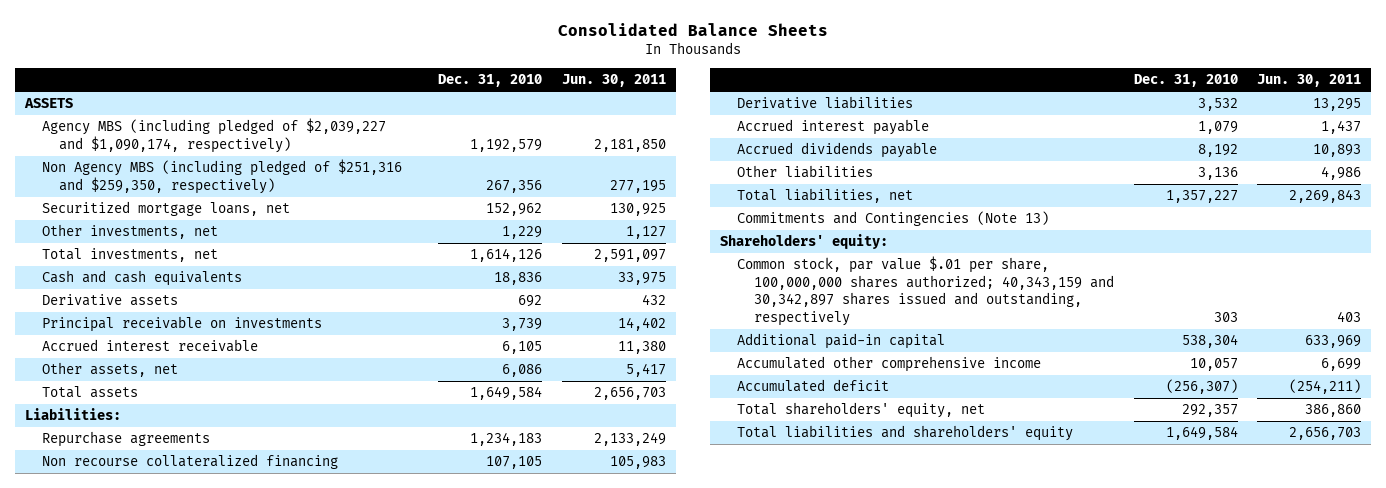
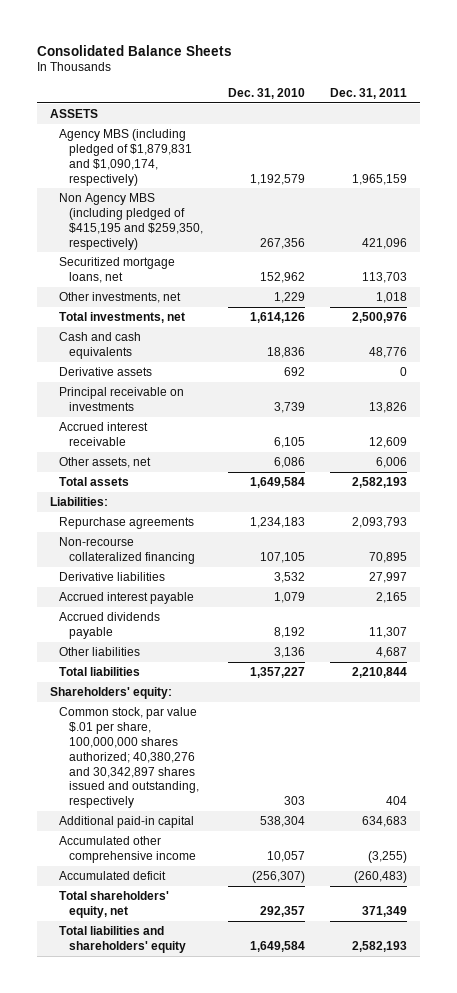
- | Dec. 31, 2010 | Jun. 30, 2011
+ | Dec. 31, 2010 | Dec. 31, 2011
- Agency MBS (including pledged of $2,039,227 and $1,090,174, respectively) | 1,192,579 | 2,181,850
- Non Agency MBS (including pledged of $251,316 and $259,350, respectively) | 267,356 | 277,195
+ Agency MBS (including pledged of $1,879,831 and $1,090,174, respectively) | 1,192,579 | 1,965,159
+ Non Agency MBS (including pledged of $415,195 and $259,350, respectively) | 267,356 | 421,096
- Non recourse collateralized financing | 107,105 | 105,983
+ Non-recourse collateralized financing | 107,105 | 70,895
- Total liabilities, net | 1,357,227 | 2,269,843
- Commitments and Contingencies (Note 13)
+ Total liabilities | 1,357,227 | 2,210,844
- Common stock, par value $.01 per share, 100,000,000 shares authorized; 40,343,159 and 30,342,897 shares issued and outstanding, respectively | 303 | 403
+ Common stock, par value $.01 per share, 100,000,000 shares authorized; 40,380,276 and 30,342,897 shares issued and outstanding, respectively | 303 | 404

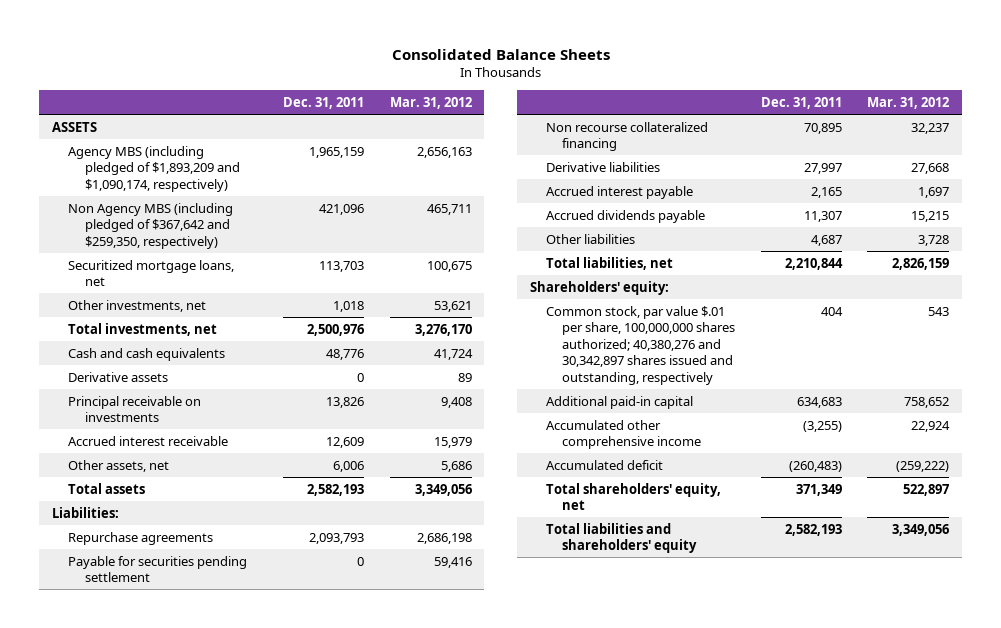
- | Dec. 31, 2010 | Dec. 31, 2011
+ | Dec. 31, 2011 | Mar. 31, 2012
- Agency MBS (including pledged of $1,879,831 and $1,090,174, respectively) | 1,192,579 | 1,965,159
- Non Agency MBS (including pledged of $415,195 and $259,350, respectively) | 267,356 | 421,096
+ Agency MBS (including pledged of $1,893,209 and $1,090,174, respectively) | 1,965,159 | 2,656,163
+ Non Agency MBS (including pledged of $367,642 and $259,350, respectively) | 421,096 | 465,711
- Non-recourse collateralized financing | 107,105 | 70,895
+ Payable for securities pending settlement | 0 | 59,416
+ Non recourse collateralized financing | 70,895 | 32,237
- Total liabilities | 1,357,227 | 2,210,844
+ Total liabilities, net | 2,210,844 | 2,826,159

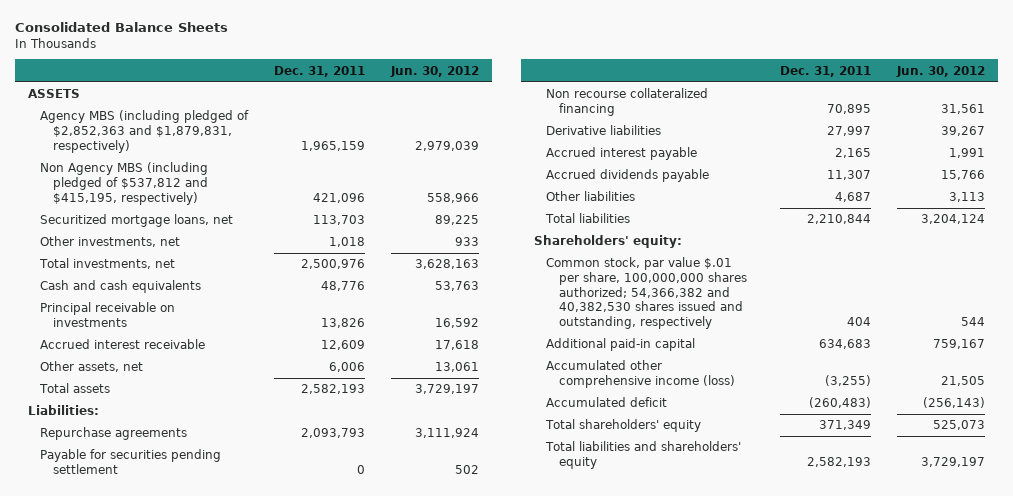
- | Dec. 31, 2011 | Mar. 31, 2012
+ | Dec. 31, 2011 | Jun. 30, 2012
- Agency MBS (including pledged of $1,893,209 and $1,090,174, respectively) | 1,965,159 | 2,656,163
- Non Agency MBS (including pledged of $367,642 and $259,350, respectively) | 421,096 | 465,711
+ Agency MBS (including pledged of $2,852,363 and $1,879,831, respectively) | 1,965,159 | 2,979,039
+ Non Agency MBS (including pledged of $537,812 and $415,195, respectively) | 421,096 | 558,966
- Derivative assets | 0 | 89
- Total liabilities, net | 2,210,844 | 2,826,159
+ Total liabilities | 2,210,844 | 3,204,124
- Common stock, par value $.01 per share, 100,000,000 shares authorized; 40,380,276 and 30,342,897 shares issued and outstanding, respectively | 404 | 543
+ Common stock, par value $.01 per share, 100,000,000 shares authorized; 54,366,382 and 40,382,530 shares issued and outstanding, respectively | 404 | 544
- Accumulated other comprehensive income | (3,255) | 22,924
+ Accumulated other comprehensive income (loss) | (3,255) | 21,505
- Total shareholders' equity, net | 371,349 | 522,897
+ Total shareholders' equity | 371,349 | 525,073

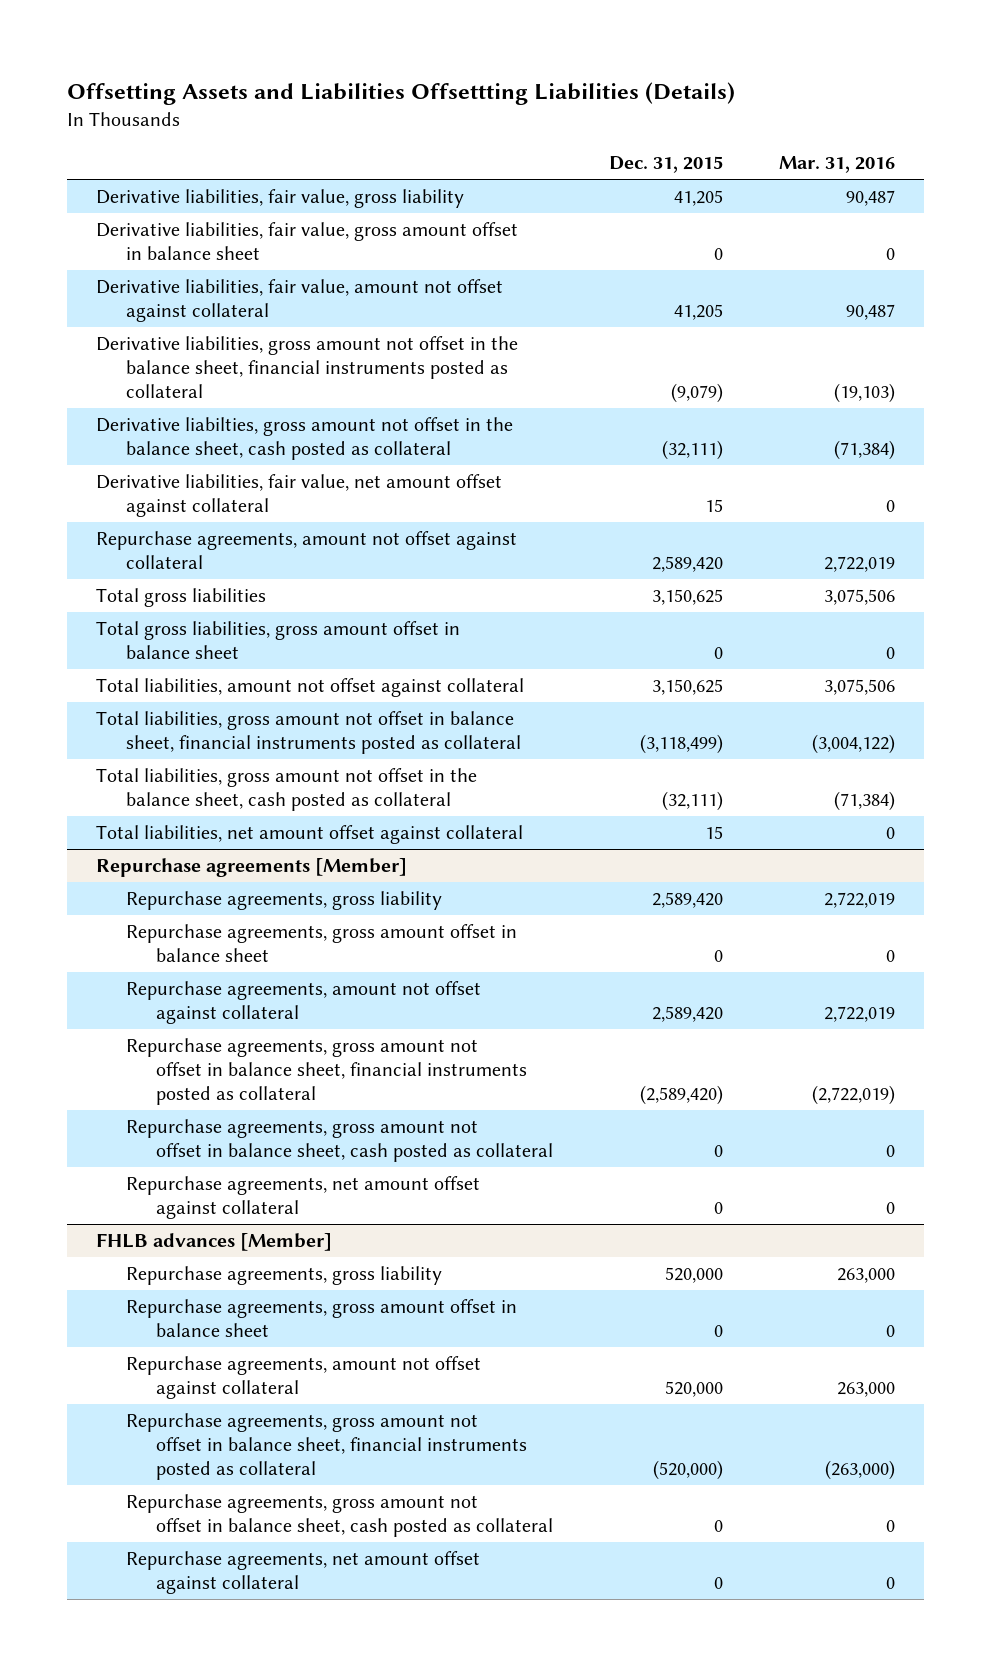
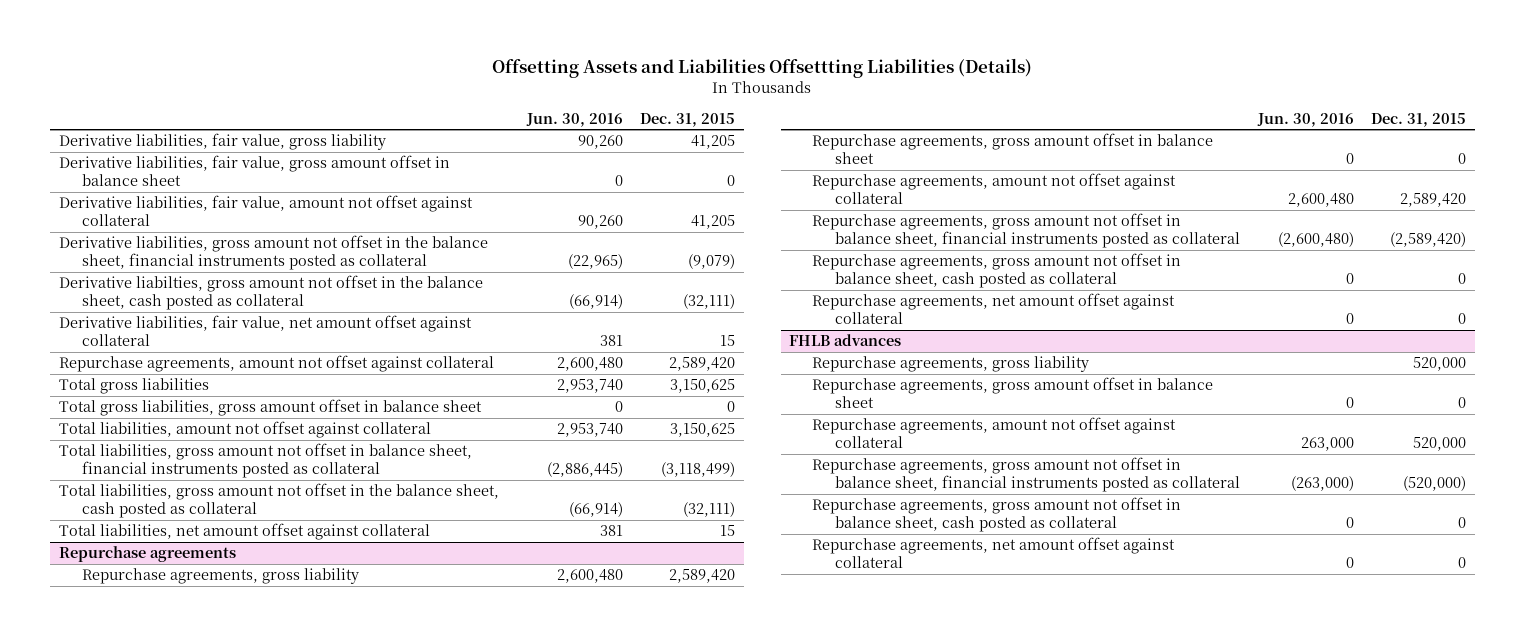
- | Dec. 31, 2015 | Mar. 31, 2016
+ | Jun. 30, 2016 | Dec. 31, 2015
- Repurchase agreements [Member]
+ Repurchase agreements
- FHLB advances [Member]
+ FHLB advances

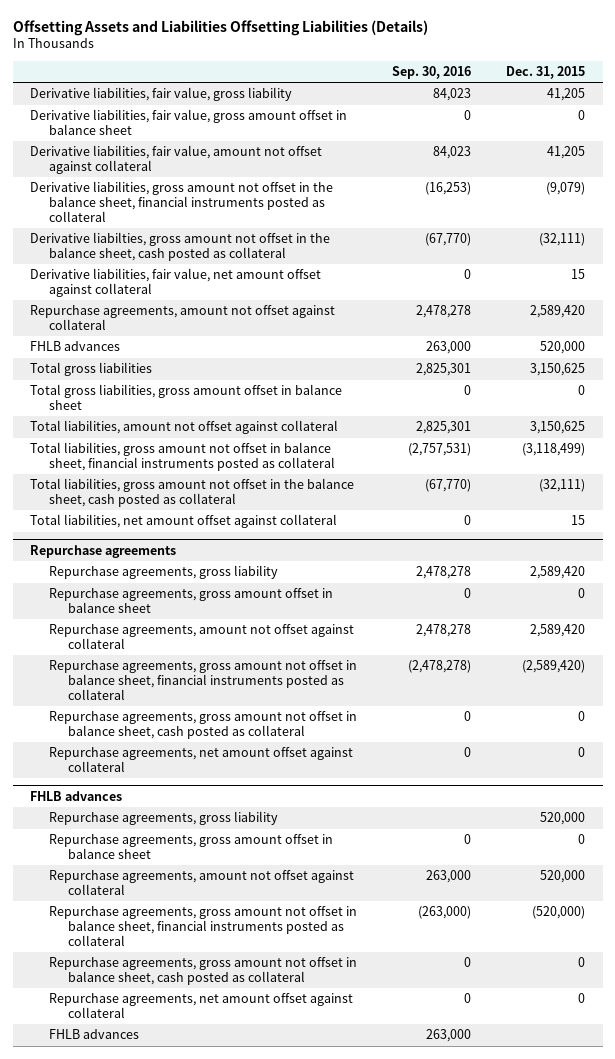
- Offsetting Assets and Liabilities Offsettting Liabilities (Details)
+ Offsetting Assets and Liabilities Offsetting Liabilities (Details)
- | Jun. 30, 2016 | Dec. 31, 2015
+ | Sep. 30, 2016 | Dec. 31, 2015
+ FHLB advances | 263,000 | 520,000
@ FHLB advances
+ FHLB advances | 263,000 |

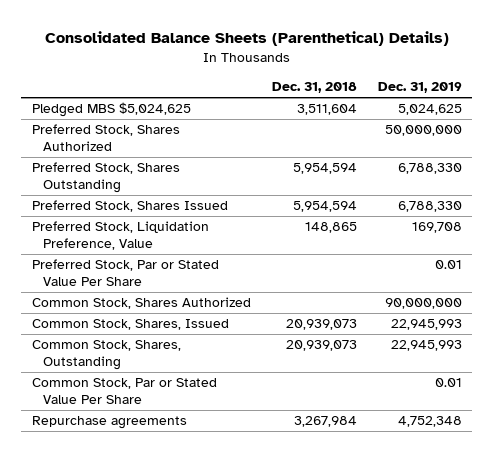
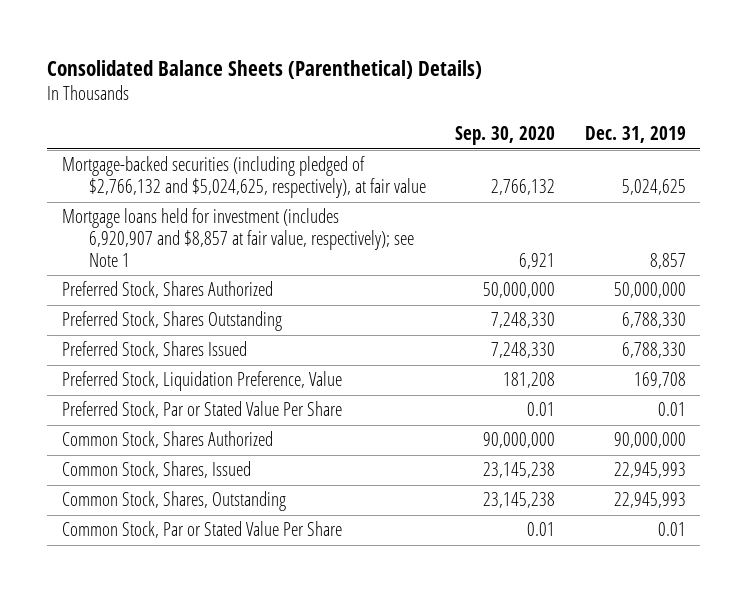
- | Dec. 31, 2018 | Dec. 31, 2019
+ | Sep. 30, 2020 | Dec. 31, 2019
- Pledged MBS $5,024,625 | 3,511,604 | 5,024,625
+ Mortgage-backed securities (including pledged of $2,766,132 and $5,024,625, respectively), at fair value | 2,766,132 | 5,024,625
+ Mortgage loans held for investment (includes 6,920,907 and $8,857 at fair value, respectively); see Note 1 | 6,921 | 8,857
- Repurchase agreements | 3,267,984 | 4,752,348

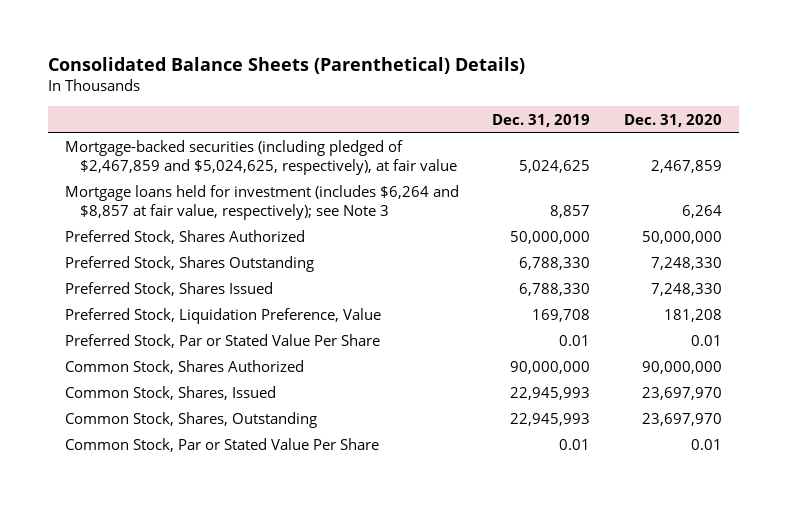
- | Sep. 30, 2020 | Dec. 31, 2019
+ | Dec. 31, 2019 | Dec. 31, 2020
- Mortgage-backed securities (including pledged of $2,766,132 and $5,024,625, respectively), at fair value | 2,766,132 | 5,024,625
- Mortgage loans held for investment (includes 6,920,907 and $8,857 at fair value, respectively); see Note 1 | 6,921 | 8,857
+ Mortgage-backed securities (including pledged of $2,467,859 and $5,024,625, respectively), at fair value | 5,024,625 | 2,467,859
+ Mortgage loans held for investment (includes $6,264 and $8,857 at fair value, respectively); see Note 3 | 8,857 | 6,264

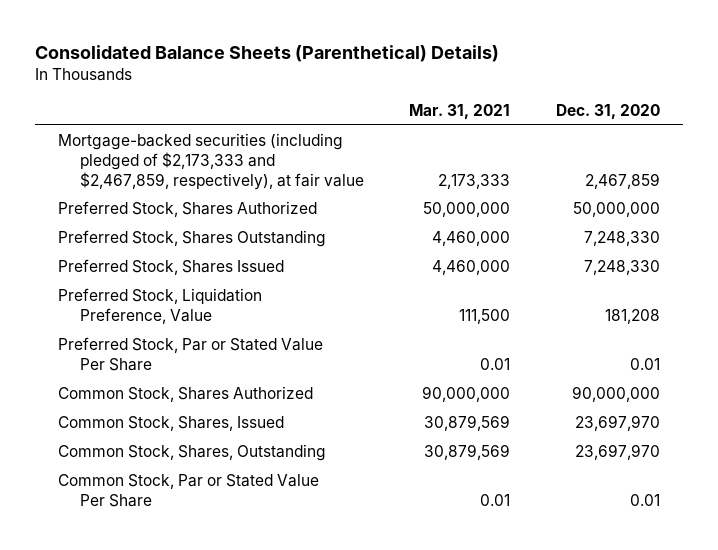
- | Dec. 31, 2019 | Dec. 31, 2020
+ | Mar. 31, 2021 | Dec. 31, 2020
- Mortgage-backed securities (including pledged of $2,467,859 and $5,024,625, respectively), at fair value | 5,024,625 | 2,467,859
- Mortgage loans held for investment (includes $6,264 and $8,857 at fair value, respectively); see Note 3 | 8,857 | 6,264
+ Mortgage-backed securities (including pledged of $2,173,333 and $2,467,859, respectively), at fair value | 2,173,333 | 2,467,859

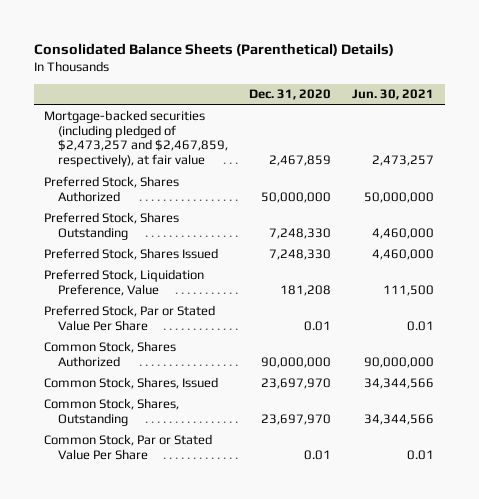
- | Mar. 31, 2021 | Dec. 31, 2020
+ | Dec. 31, 2020 | Jun. 30, 2021
- Mortgage-backed securities (including pledged of $2,173,333 and $2,467,859, respectively), at fair value | 2,173,333 | 2,467,859
+ Mortgage-backed securities (including pledged of $2,473,257 and $2,467,859, respectively), at fair value | 2,467,859 | 2,473,257

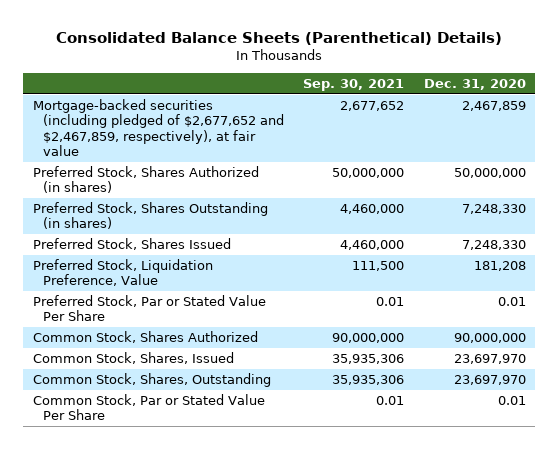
- | Dec. 31, 2020 | Jun. 30, 2021
+ | Sep. 30, 2021 | Dec. 31, 2020
- Mortgage-backed securities (including pledged of $2,473,257 and $2,467,859, respectively), at fair value | 2,467,859 | 2,473,257
- Preferred Stock, Shares Authorized | 50,000,000 | 50,000,000
- Preferred Stock, Shares Outstanding | 7,248,330 | 4,460,000
+ Mortgage-backed securities (including pledged of $2,677,652 and $2,467,859, respectively), at fair value | 2,677,652 | 2,467,859
+ Preferred Stock, Shares Authorized (in shares) | 50,000,000 | 50,000,000
+ Preferred Stock, Shares Outstanding (in shares) | 4,460,000 | 7,248,330

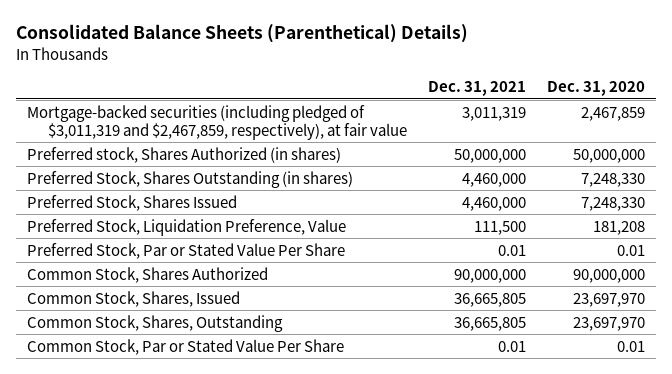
- | Sep. 30, 2021 | Dec. 31, 2020
+ | Dec. 31, 2021 | Dec. 31, 2020
- Mortgage-backed securities (including pledged of $2,677,652 and $2,467,859, respectively), at fair value | 2,677,652 | 2,467,859
- Preferred Stock, Shares Authorized (in shares) | 50,000,000 | 50,000,000
+ Mortgage-backed securities (including pledged of $3,011,319 and $2,467,859, respectively), at fair value | 3,011,319 | 2,467,859
+ Preferred stock, Shares Authorized (in shares) | 50,000,000 | 50,000,000

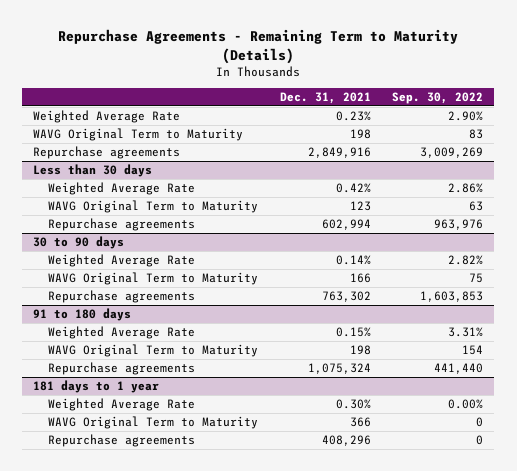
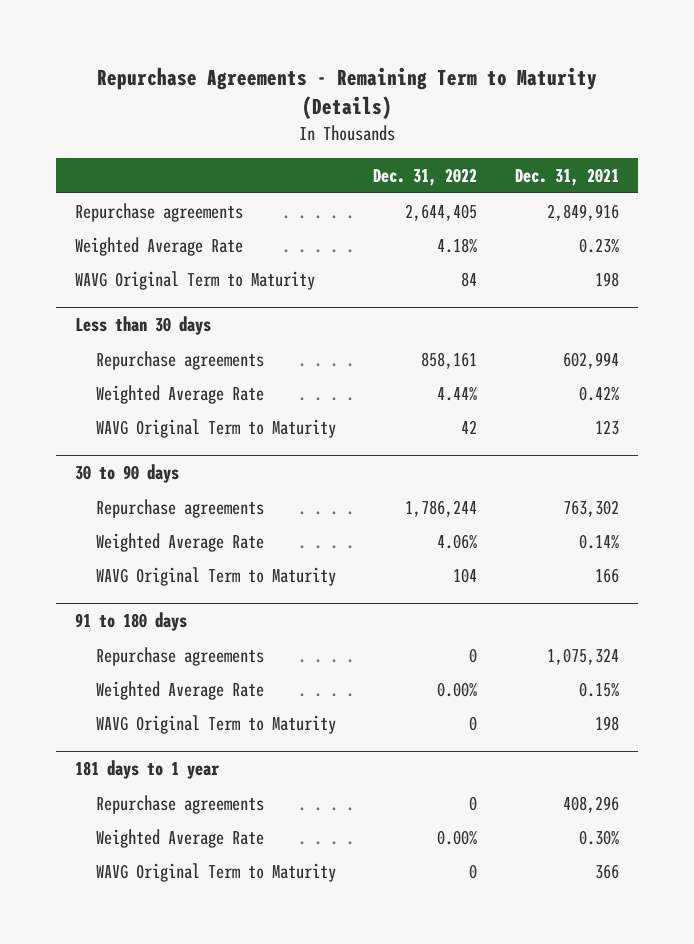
- | Dec. 31, 2021 | Sep. 30, 2022
+ | Dec. 31, 2022 | Dec. 31, 2021
moved up: Repurchase agreements | 2,644,405 | 2,849,916
@ Less than 30 days
moved up: Repurchase agreements | 858,161 | 602,994
@ 30 to 90 days
moved up: Repurchase agreements | 1,786,244 | 763,302
@ 91 to 180 days
moved up: Repurchase agreements | 0 | 1,075,324
@ 181 days to 1 year
moved up: Repurchase agreements | 0 | 408,296

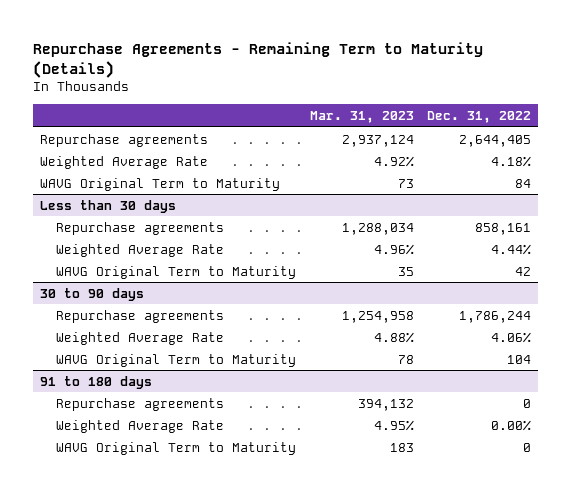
- | Dec. 31, 2022 | Dec. 31, 2021
+ | Mar. 31, 2023 | Dec. 31, 2022
- 181 days to 1 year
- Repurchase agreements | 0 | 408,296
- Weighted Average Rate | 0.00% | 0.30%
- WAVG Original Term to Maturity | 0 | 366

